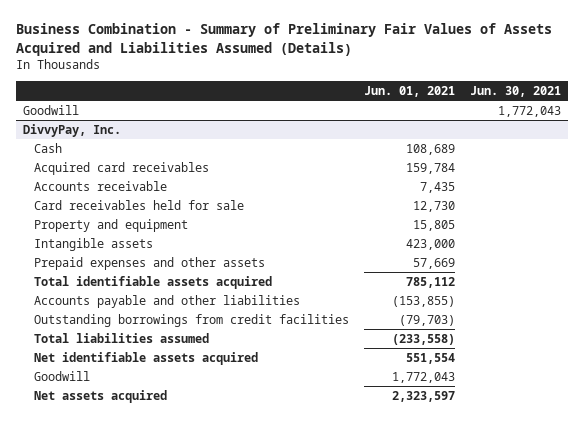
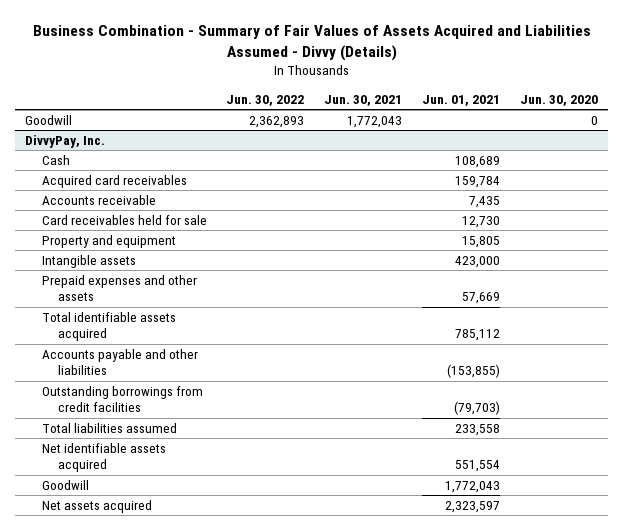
- Business Combination - Summary of Preliminary Fair Values of Assets Acquired and Liabilities Assumed (Details)
+ Business Combination - Summary of Fair Values of Assets Acquired and Liabilities Assumed - Divvy (Details)
- | Jun. 01, 2021 | Jun. 30, 2021
+ | Jun. 30, 2022 | Jun. 30, 2021 | Jun. 01, 2021 | Jun. 30, 2020
@ DivvyPay, Inc.
- Total liabilities assumed | (233,558) |
+ Total liabilities assumed | | | 233,558 |

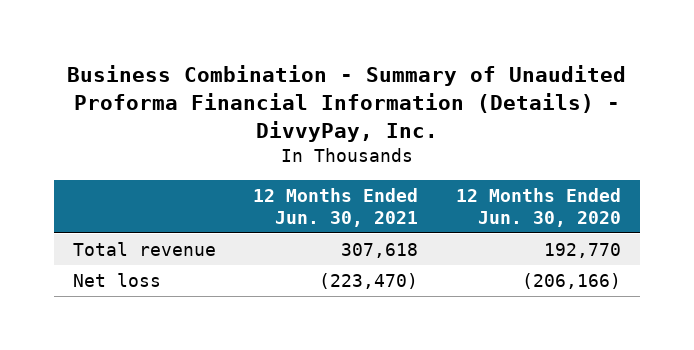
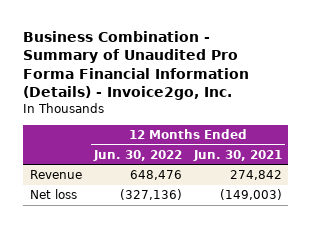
- Business Combination - Summary of Unaudited Proforma Financial Information (Details) - DivvyPay, Inc.
+ Business Combination - Summary of Unaudited Pro Forma Financial Information (Details) - Invoice2go, Inc.
- | 12 Months Ended Jun. 30, 2021 | 12 Months Ended Jun. 30, 2020
+ | 12 Months Ended Jun. 30, 2022 | 12 Months Ended Jun. 30, 2021
- Total revenue | 307,618 | 192,770
- Net loss | (223,470) | (206,166)
+ Revenue | 648,476 | 274,842
+ Net loss | (327,136) | (149,003)

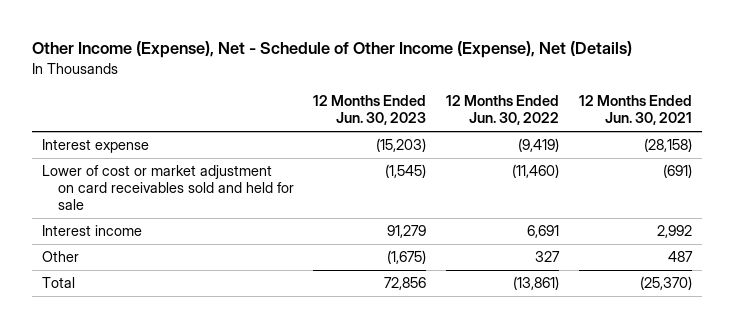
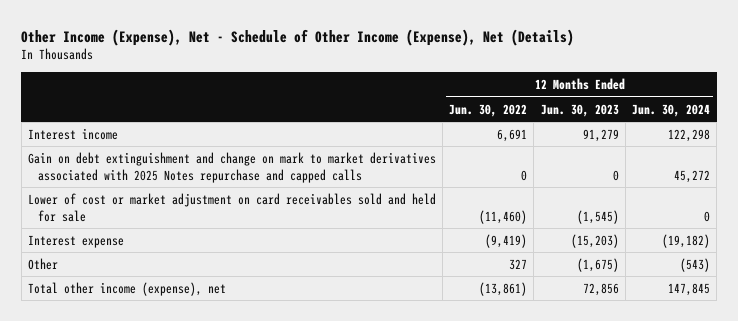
- | 12 Months Ended Jun. 30, 2023 | 12 Months Ended Jun. 30, 2022 | 12 Months Ended Jun. 30, 2021
+ | 12 Months Ended Jun. 30, 2022 | 12 Months Ended Jun. 30, 2023 | 12 Months Ended Jun. 30, 2024
+ Gain on debt extinguishment and change on mark to market derivatives associated with 2025 Notes repurchase and capped calls | 0 | 0 | 45,272
moved down: Lower of cost or market adjustment on card receivables sold and held for sale | (11,460) | (1,545) | 0
moved down: Interest expense | (9,419) | (15,203) | (19,182)
- Total | 72,856 | (13,861) | (25,370)
+ Total other income (expense), net | (13,861) | 72,856 | 147,845

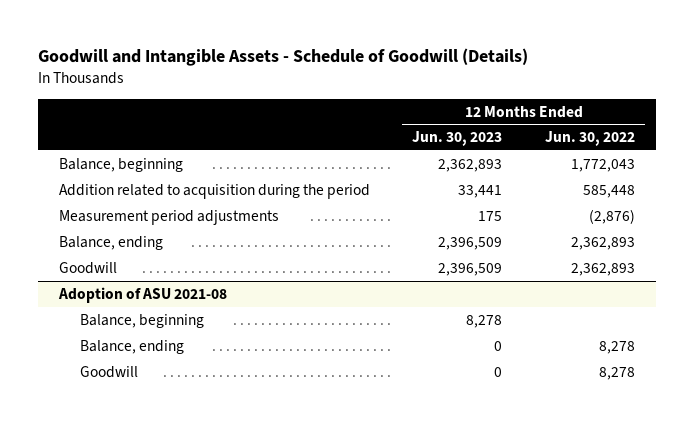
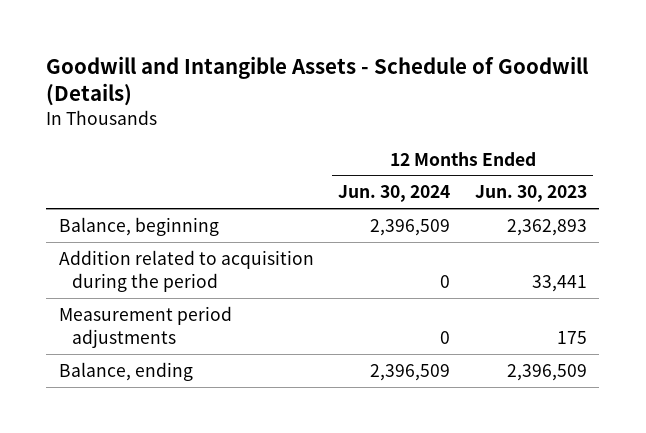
- | 12 Months Ended Jun. 30, 2023 | 12 Months Ended Jun. 30, 2022
+ | 12 Months Ended Jun. 30, 2024 | 12 Months Ended Jun. 30, 2023
- Goodwill | 2,396,509 | 2,362,893
- Adoption of ASU 2021-08
- Balance, beginning | 8,278 |
- Balance, ending | 0 | 8,278
- Goodwill | 0 | 8,278

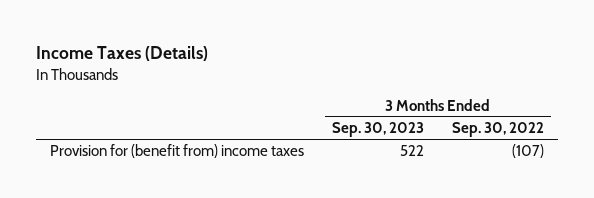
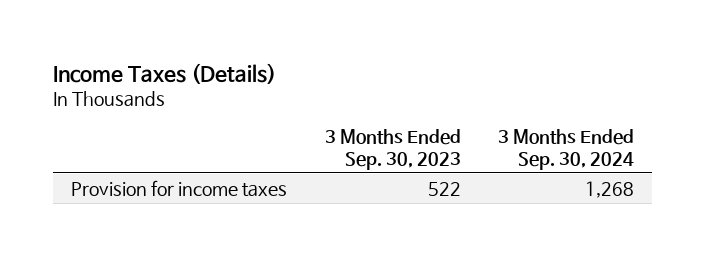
- | 3 Months Ended Sep. 30, 2023 | 3 Months Ended Sep. 30, 2022
+ | 3 Months Ended Sep. 30, 2023 | 3 Months Ended Sep. 30, 2024
- Provision for (benefit from) income taxes | 522 | (107)
+ Provision for income taxes | 522 | 1,268

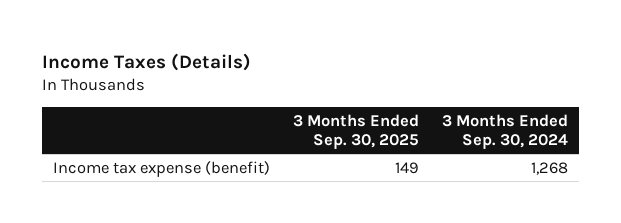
- | 3 Months Ended Sep. 30, 2023 | 3 Months Ended Sep. 30, 2024
+ | 3 Months Ended Sep. 30, 2025 | 3 Months Ended Sep. 30, 2024
- Provision for income taxes | 522 | 1,268
+ Income tax expense (benefit) | 149 | 1,268

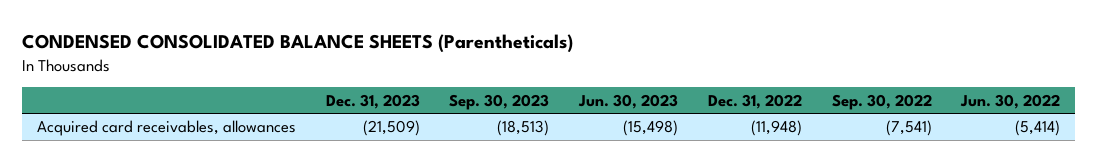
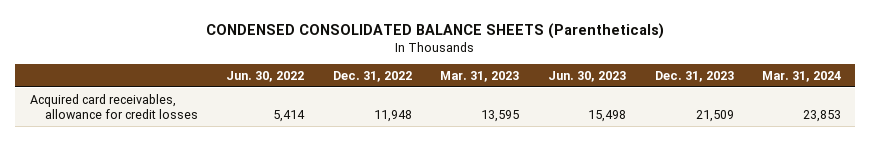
- | Dec. 31, 2023 | Sep. 30, 2023 | Jun. 30, 2023 | Dec. 31, 2022 | Sep. 30, 2022 | Jun. 30, 2022
+ | Jun. 30, 2022 | Dec. 31, 2022 | Mar. 31, 2023 | Jun. 30, 2023 | Dec. 31, 2023 | Mar. 31, 2024
- Acquired card receivables, allowances | (21,509) | (18,513) | (15,498) | (11,948) | (7,541) | (5,414)
+ Acquired card receivables, allowance for credit losses | 5,414 | 11,948 | 13,595 | 15,498 | 21,509 | 23,853

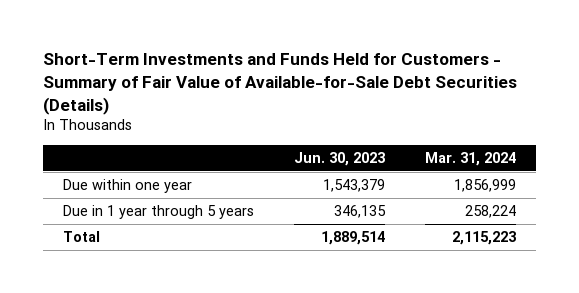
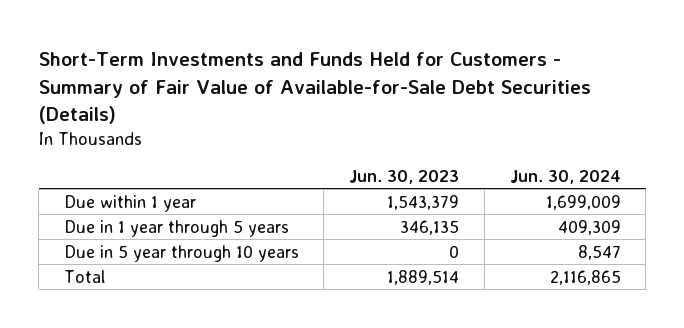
- | Jun. 30, 2023 | Mar. 31, 2024
+ | Jun. 30, 2023 | Jun. 30, 2024
- Due within one year | 1,543,379 | 1,856,999
+ Due within 1 year | 1,543,379 | 1,699,009
+ Due in 5 year through 10 years | 0 | 8,547

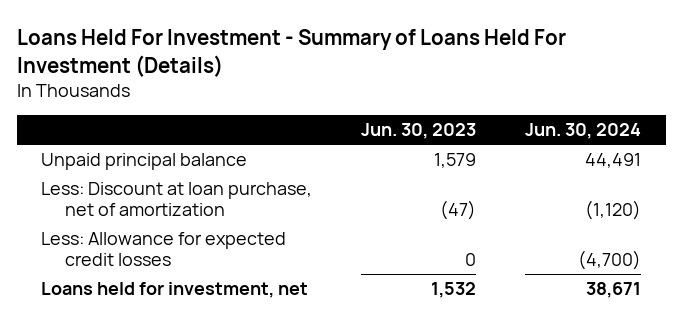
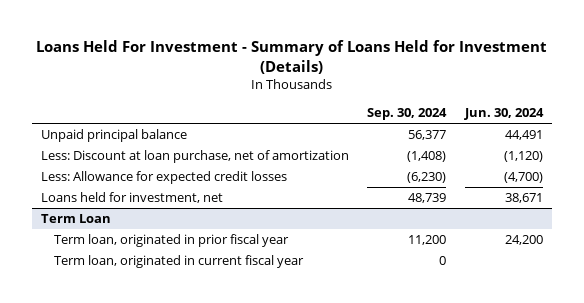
- Loans Held For Investment - Summary of Loans Held For Investment (Details)
+ Loans Held For Investment - Summary of Loans Held for Investment (Details)
- | Jun. 30, 2023 | Jun. 30, 2024
+ | Sep. 30, 2024 | Jun. 30, 2024
+ Term Loan
+ Term loan, originated in prior fiscal year | 11,200 | 24,200
+ Term loan, originated in current fiscal year | 0 |

